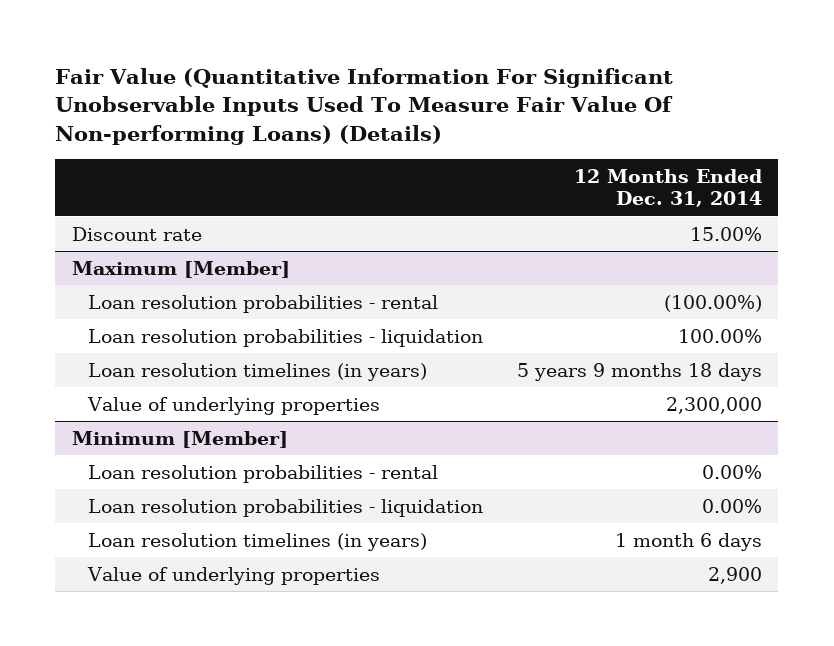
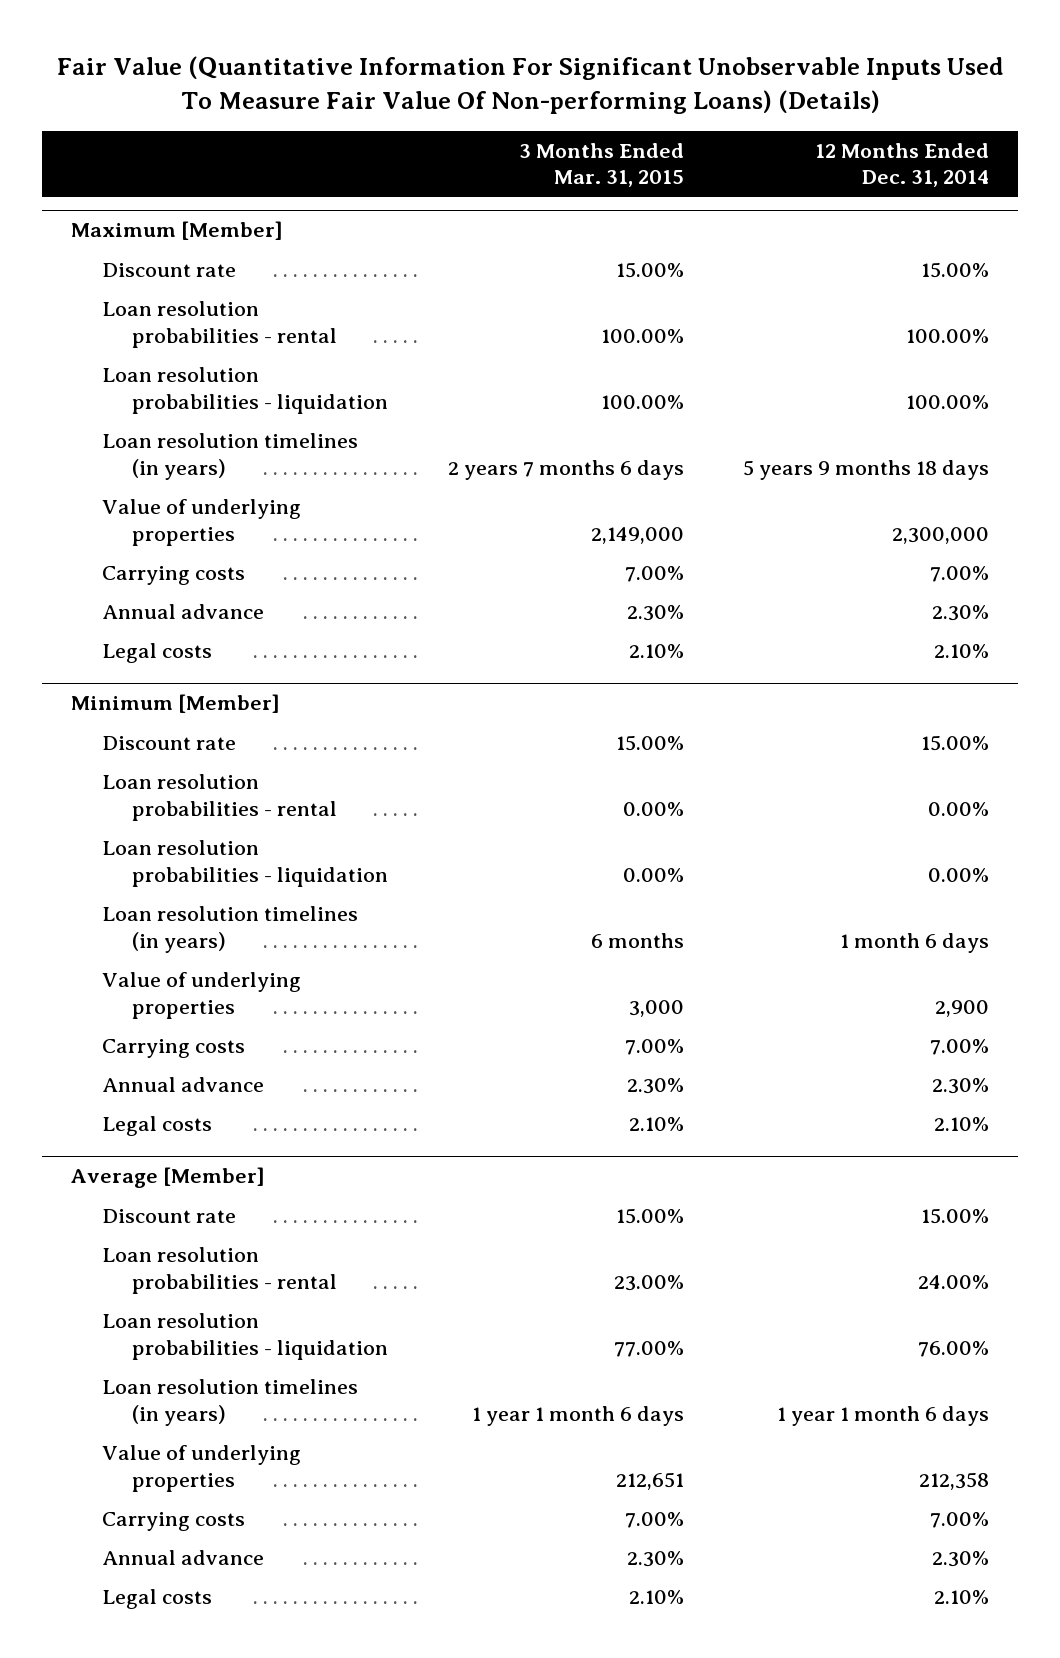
- | 12 Months Ended Dec. 31, 2014
+ | 3 Months Ended Mar. 31, 2015 | 12 Months Ended Dec. 31, 2014
- Discount rate | 15.00%
@ Maximum [Member]
- Loan resolution probabilities - rental | (100.00%)
+ Discount rate | 15.00% | 15.00%
+ Loan resolution probabilities - rental | 100.00% | 100.00%
+ Carrying costs | 7.00% | 7.00%
+ Annual advance | 2.30% | 2.30%
+ Legal costs | 2.10% | 2.10%
@ Minimum [Member]
+ Discount rate | 15.00% | 15.00%
+ Carrying costs | 7.00% | 7.00%
+ Annual advance | 2.30% | 2.30%
+ Legal costs | 2.10% | 2.10%
+ Average [Member]
+ Discount rate | 15.00% | 15.00%
+ Loan resolution probabilities - rental | 23.00% | 24.00%
+ Loan resolution probabilities - liquidation | 77.00% | 76.00%
+ Loan resolution timelines (in years) | 1 year 1 month 6 days | 1 year 1 month 6 days
+ Value of underlying properties | 212,651 | 212,358
+ Carrying costs | 7.00% | 7.00%
+ Annual advance | 2.30% | 2.30%
+ Legal costs | 2.10% | 2.10%

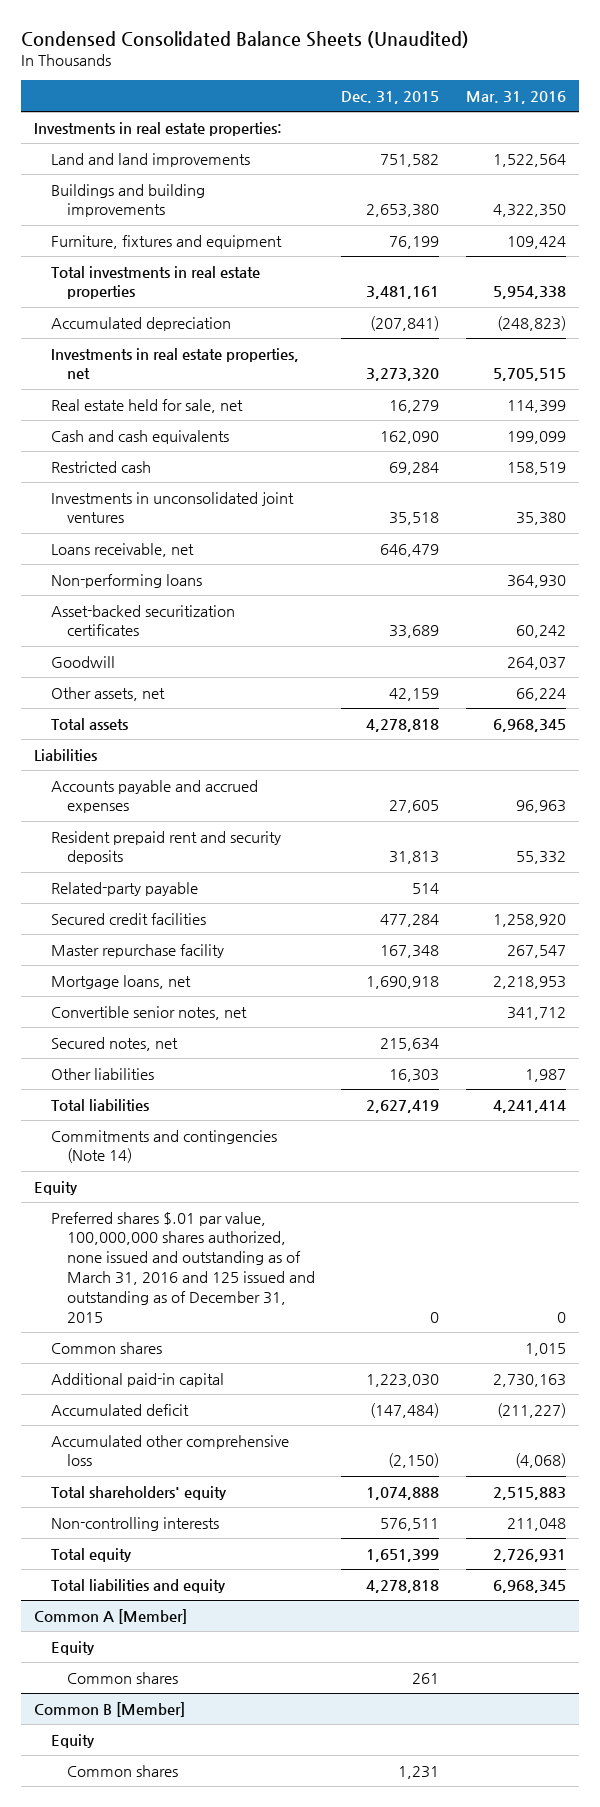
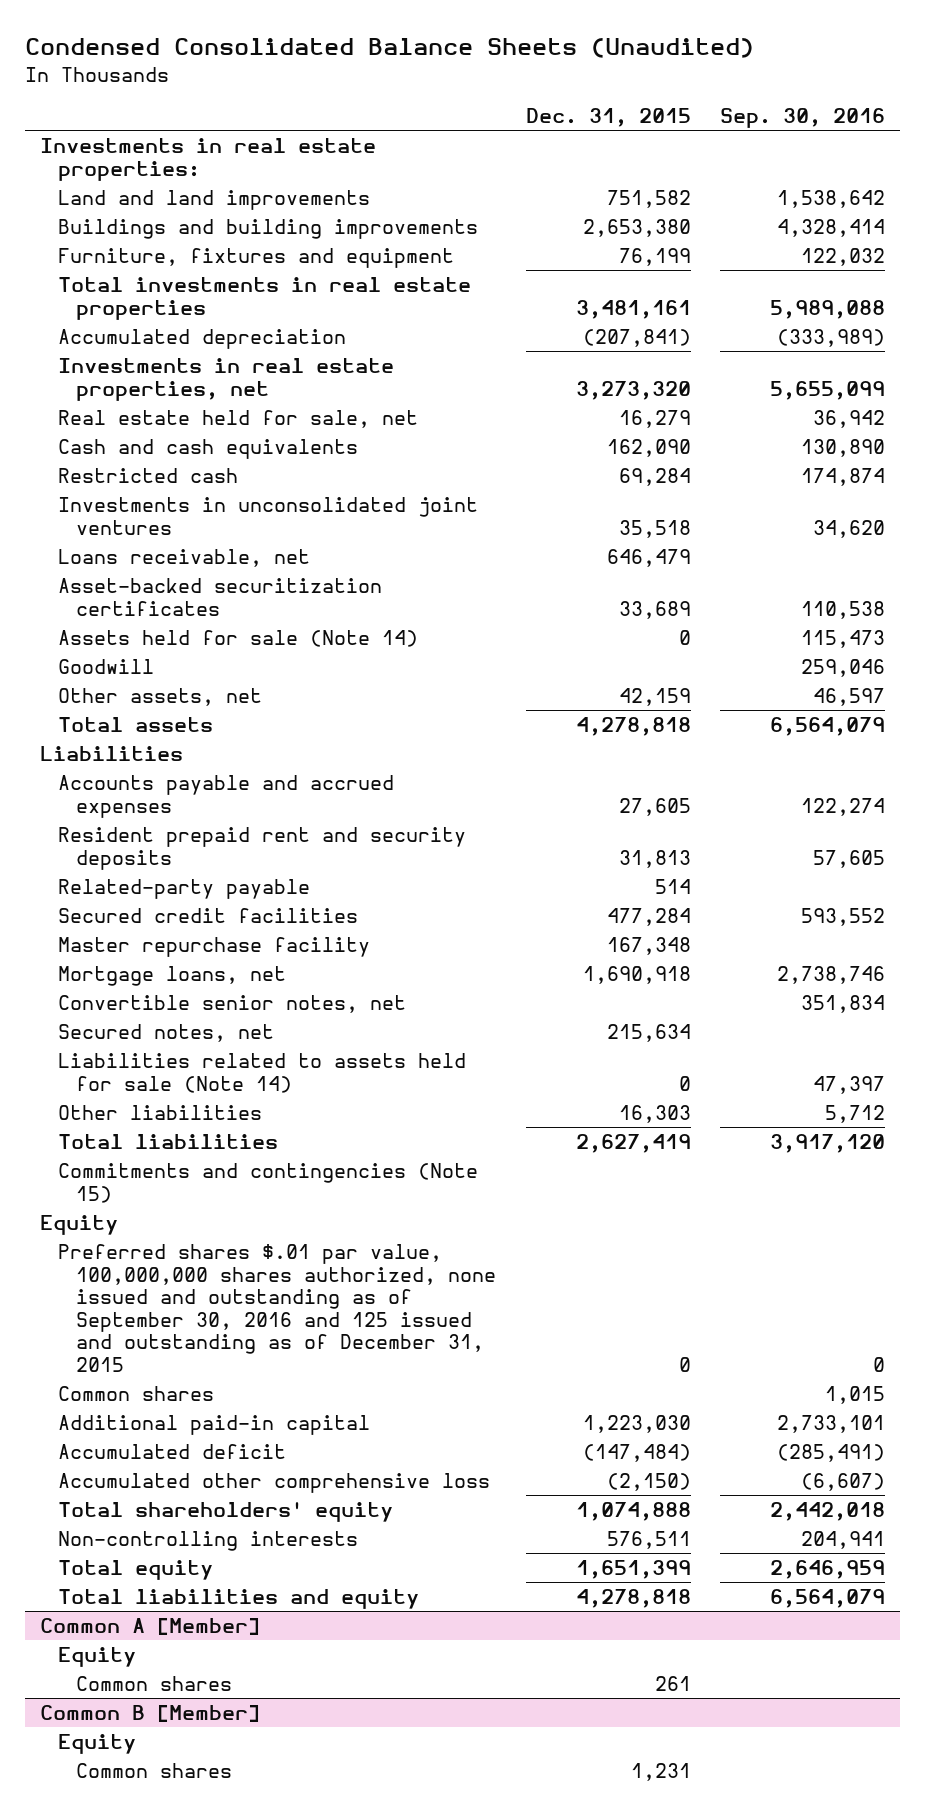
- | Dec. 31, 2015 | Mar. 31, 2016
+ | Dec. 31, 2015 | Sep. 30, 2016
- Non-performing loans | | 364,930
+ Assets held for sale (Note 14) | 0 | 115,473
+ Liabilities related to assets held for sale (Note 14) | 0 | 47,397
- Commitments and contingencies (Note 14)
+ Commitments and contingencies (Note 15)
- Preferred shares $.01 par value, 100,000,000 shares authorized, none issued and outstanding as of March 31, 2016 and 125 issued and outstanding as of December 31, 2015 | 0 | 0
+ Preferred shares $.01 par value, 100,000,000 shares authorized, none issued and outstanding as of September 30, 2016 and 125 issued and outstanding as of December 31, 2015 | 0 | 0

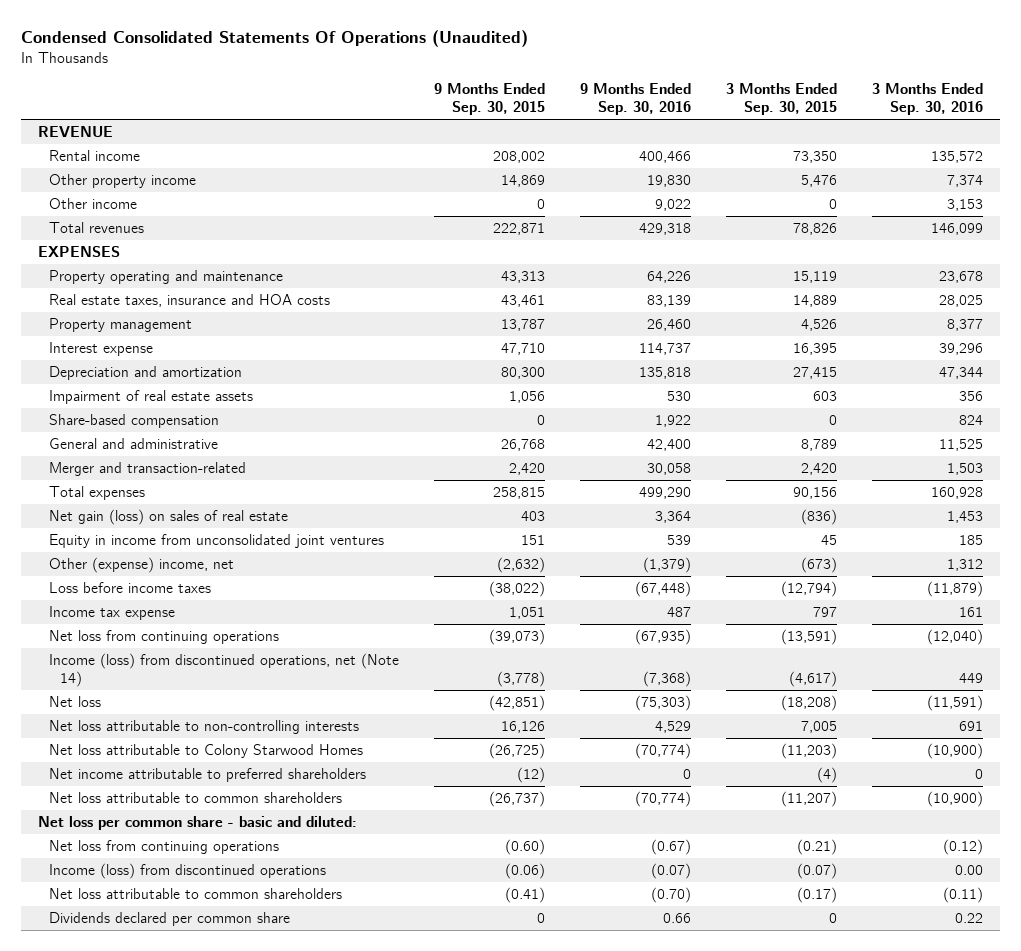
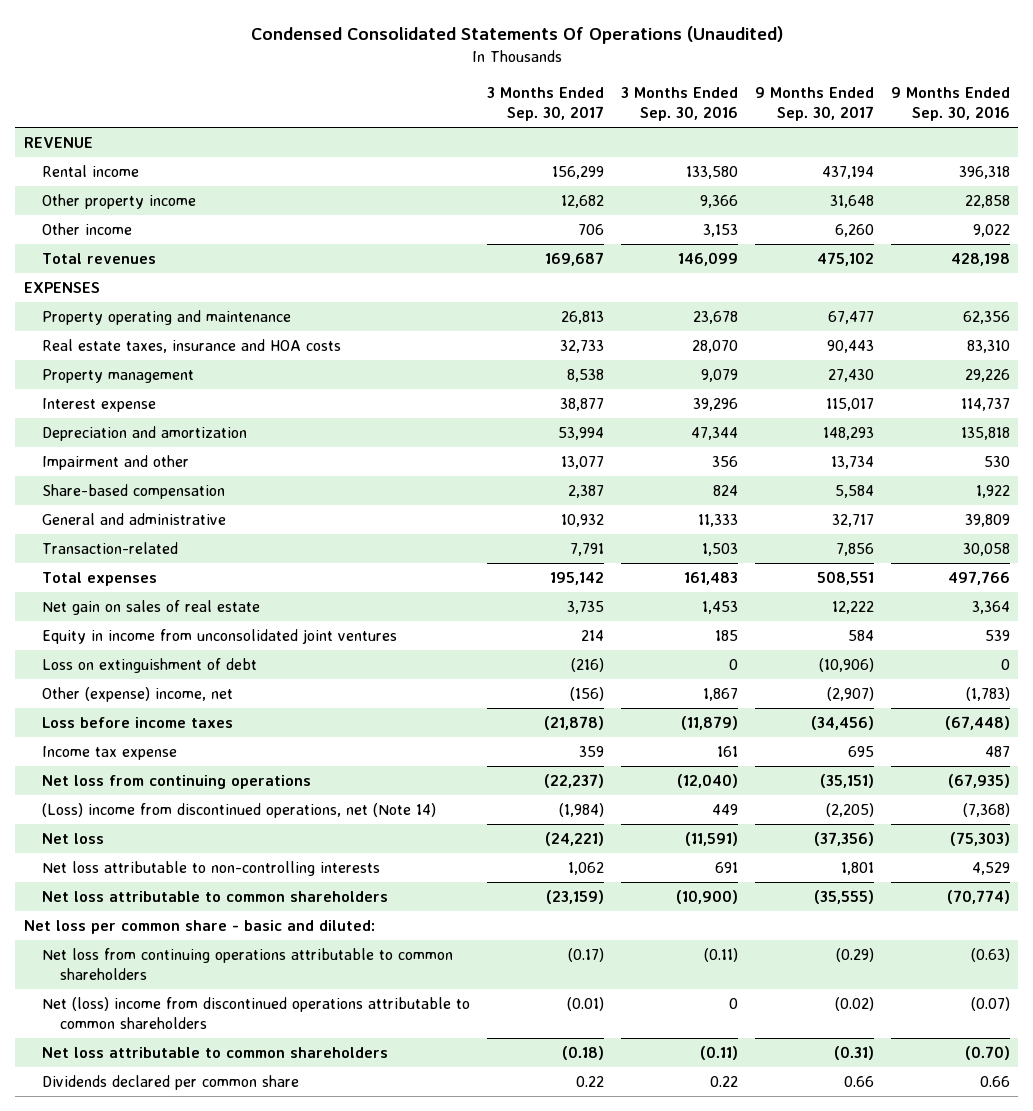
- | 9 Months Ended Sep. 30, 2015 | 9 Months Ended Sep. 30, 2016 | 3 Months Ended Sep. 30, 2015 | 3 Months Ended Sep. 30, 2016
+ | 3 Months Ended Sep. 30, 2017 | 3 Months Ended Sep. 30, 2016 | 9 Months Ended Sep. 30, 2017 | 9 Months Ended Sep. 30, 2016
- Rental income | 208,002 | 400,466 | 73,350 | 135,572
- Other property income | 14,869 | 19,830 | 5,476 | 7,374
+ Rental income | 156,299 | 133,580 | 437,194 | 396,318
+ Other property income | 12,682 | 9,366 | 31,648 | 22,858
- Total revenues | 222,871 | 429,318 | 78,826 | 146,099
+ Total revenues | 169,687 | 146,099 | 475,102 | 428,198
- Property operating and maintenance | 43,313 | 64,226 | 15,119 | 23,678
- Real estate taxes, insurance and HOA costs | 43,461 | 83,139 | 14,889 | 28,025
- Property management | 13,787 | 26,460 | 4,526 | 8,377
+ Property operating and maintenance | 26,813 | 23,678 | 67,477 | 62,356
+ Real estate taxes, insurance and HOA costs | 32,733 | 28,070 | 90,443 | 83,310
+ Property management | 8,538 | 9,079 | 27,430 | 29,226
- Impairment of real estate assets | 1,056 | 530 | 603 | 356
+ Impairment and other | 13,077 | 356 | 13,734 | 530
- General and administrative | 26,768 | 42,400 | 8,789 | 11,525
- Merger and transaction-related | 2,420 | 30,058 | 2,420 | 1,503
- Total expenses | 258,815 | 499,290 | 90,156 | 160,928
- Net gain (loss) on sales of real estate | 403 | 3,364 | (836) | 1,453
+ General and administrative | 10,932 | 11,333 | 32,717 | 39,809
+ Transaction-related | 7,791 | 1,503 | 7,856 | 30,058
+ Total expenses | 195,142 | 161,483 | 508,551 | 497,766
+ Net gain on sales of real estate | 3,735 | 1,453 | 12,222 | 3,364
- Other (expense) income, net | (2,632) | (1,379) | (673) | 1,312
+ Loss on extinguishment of debt | (216) | 0 | (10,906) | 0
+ Other (expense) income, net | (156) | 1,867 | (2,907) | (1,783)
- Income (loss) from discontinued operations, net (Note 14) | (3,778) | (7,368) | (4,617) | 449
+ (Loss) income from discontinued operations, net (Note 14) | (1,984) | 449 | (2,205) | (7,368)
- Net loss attributable to Colony Starwood Homes | (26,725) | (70,774) | (11,203) | (10,900)
- Net income attributable to preferred shareholders | (12) | 0 | (4) | 0
- Net loss from continuing operations | (0.60) | (0.67) | (0.21) | (0.12)
- Income (loss) from discontinued operations | (0.06) | (0.07) | (0.07) | 0.00
+ Net loss from continuing operations attributable to common shareholders | (0.17) | (0.11) | (0.29) | (0.63)
+ Net (loss) income from discontinued operations attributable to common shareholders | (0.01) | 0 | (0.02) | (0.07)

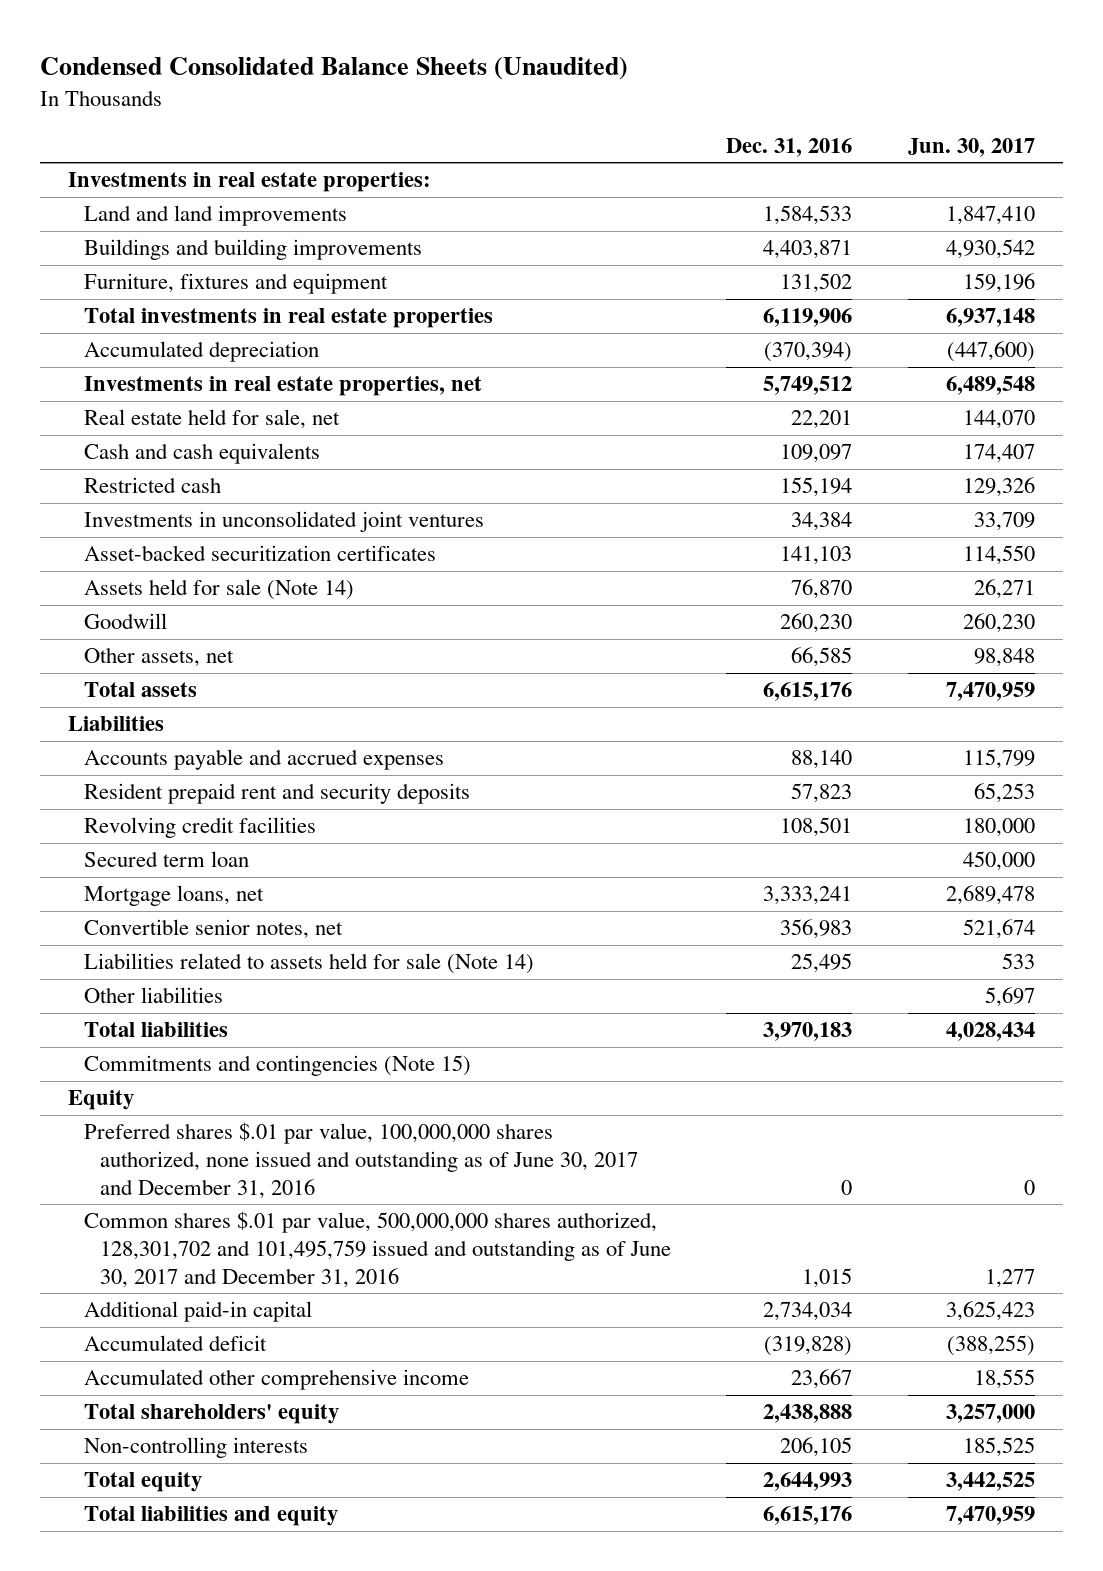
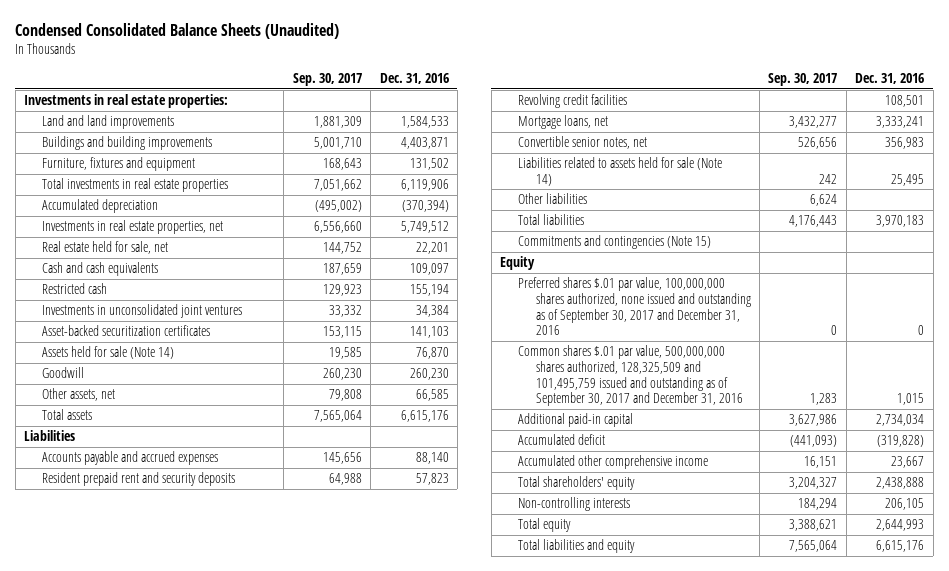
- | Dec. 31, 2016 | Jun. 30, 2017
+ | Sep. 30, 2017 | Dec. 31, 2016
- Secured term loan | | 450,000
- Preferred shares $.01 par value, 100,000,000 shares authorized, none issued and outstanding as of June 30, 2017 and December 31, 2016 | 0 | 0
- Common shares $.01 par value, 500,000,000 shares authorized, 128,301,702 and 101,495,759 issued and outstanding as of June 30, 2017 and December 31, 2016 | 1,015 | 1,277
+ Preferred shares $.01 par value, 100,000,000 shares authorized, none issued and outstanding as of September 30, 2017 and December 31, 2016 | 0 | 0
+ Common shares $.01 par value, 500,000,000 shares authorized, 128,325,509 and 101,495,759 issued and outstanding as of September 30, 2017 and December 31, 2016 | 1,283 | 1,015

